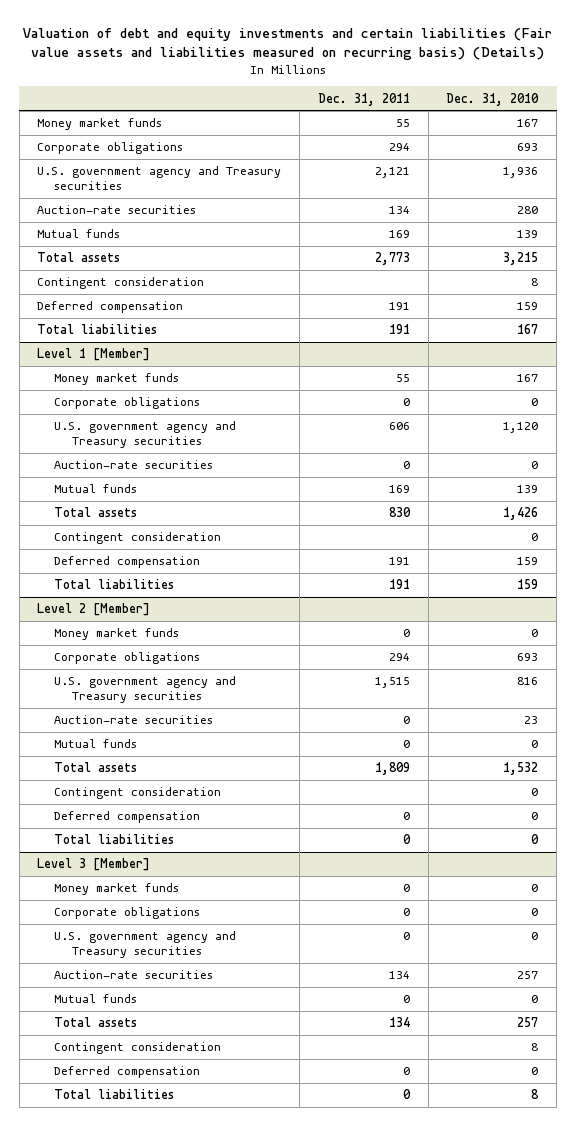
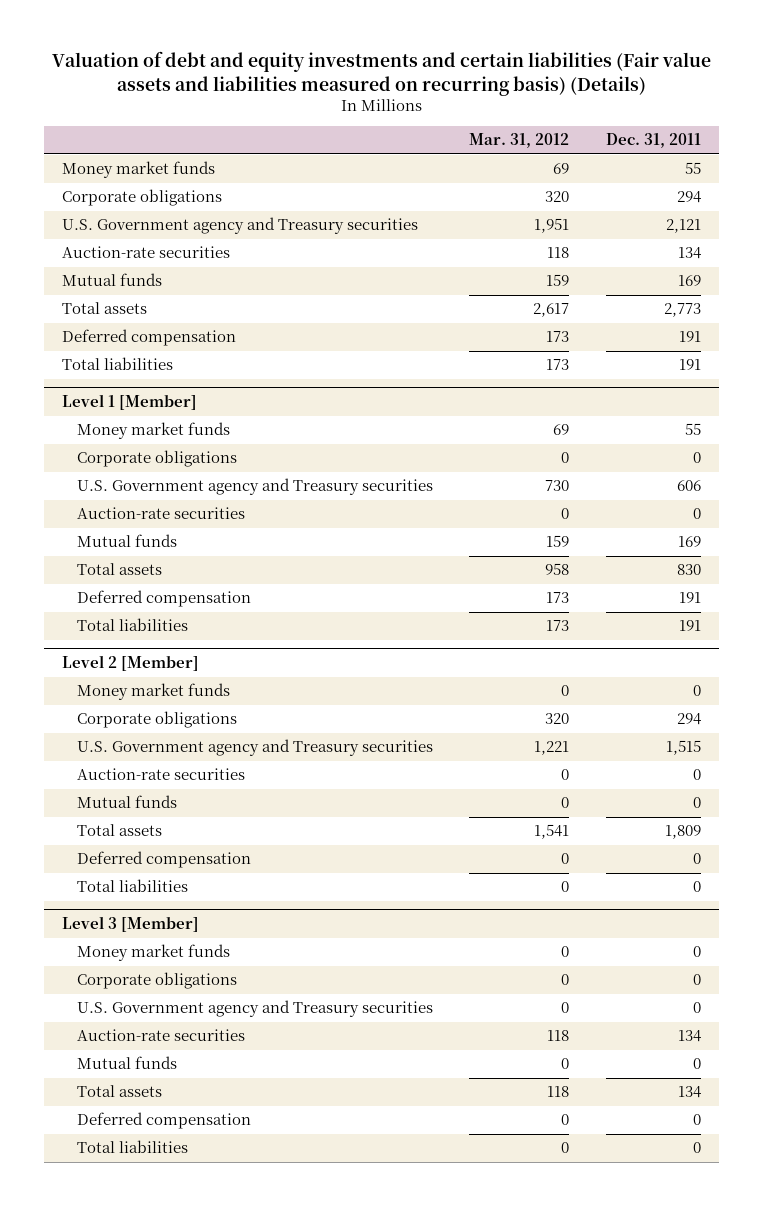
- | Dec. 31, 2011 | Dec. 31, 2010
+ | Mar. 31, 2012 | Dec. 31, 2011
- U.S. government agency and Treasury securities | 2,121 | 1,936
+ U.S. Government agency and Treasury securities | 1,951 | 2,121
- Contingent consideration | | 8
@ Level 1 [Member]
- U.S. government agency and Treasury securities | 606 | 1,120
+ U.S. Government agency and Treasury securities | 730 | 606
- Contingent consideration | | 0
@ Level 2 [Member]
- U.S. government agency and Treasury securities | 1,515 | 816
+ U.S. Government agency and Treasury securities | 1,221 | 1,515
- Contingent consideration | | 0
@ Level 3 [Member]
- U.S. government agency and Treasury securities | 0 | 0
+ U.S. Government agency and Treasury securities | 0 | 0
- Contingent consideration | | 8

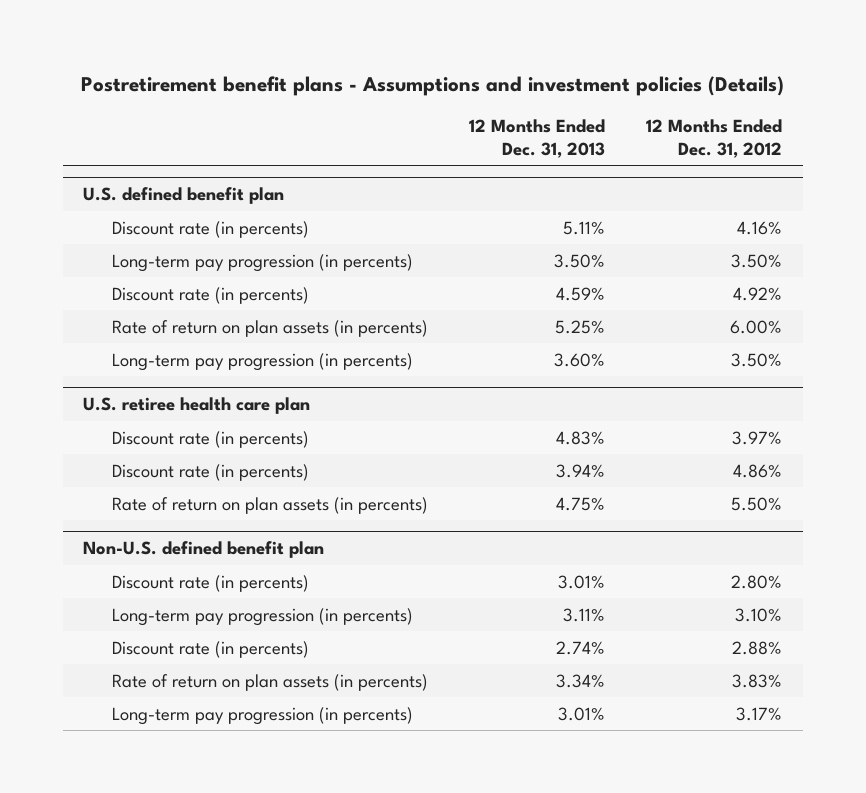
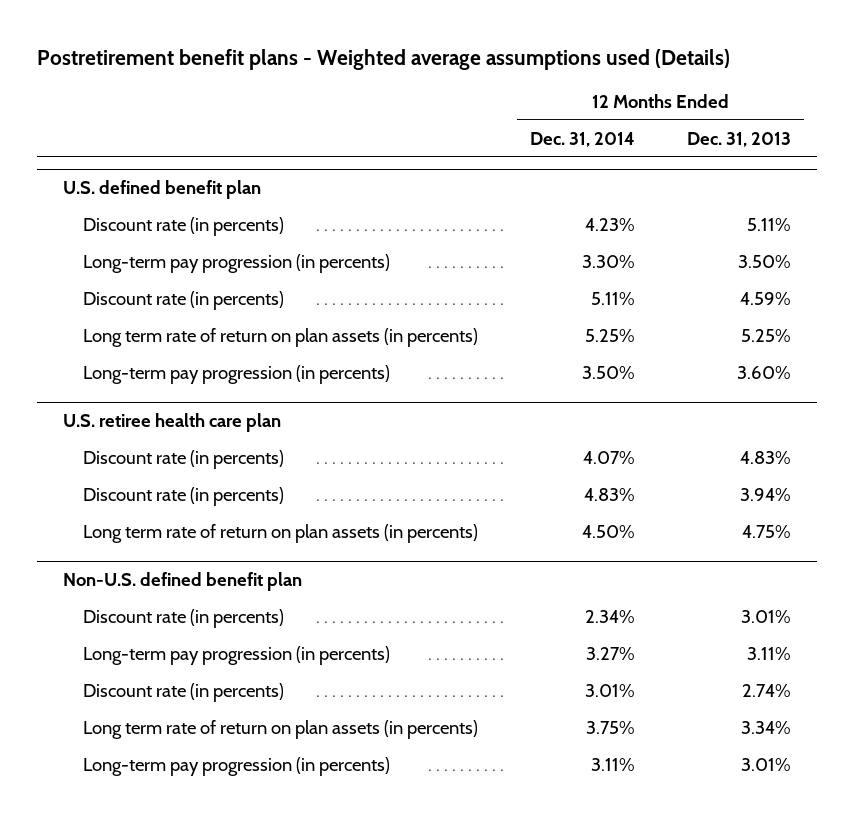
- Postretirement benefit plans - Assumptions and investment policies (Details)
+ Postretirement benefit plans - Weighted average assumptions used (Details)
- | 12 Months Ended Dec. 31, 2013 | 12 Months Ended Dec. 31, 2012
+ | 12 Months Ended Dec. 31, 2014 | 12 Months Ended Dec. 31, 2013
@ U.S. defined benefit plan
- Rate of return on plan assets (in percents) | 5.25% | 6.00%
+ Long term rate of return on plan assets (in percents) | 5.25% | 5.25%
@ U.S. retiree health care plan
- Rate of return on plan assets (in percents) | 4.75% | 5.50%
+ Long term rate of return on plan assets (in percents) | 4.50% | 4.75%
@ Non-U.S. defined benefit plan
- Rate of return on plan assets (in percents) | 3.34% | 3.83%
+ Long term rate of return on plan assets (in percents) | 3.75% | 3.34%

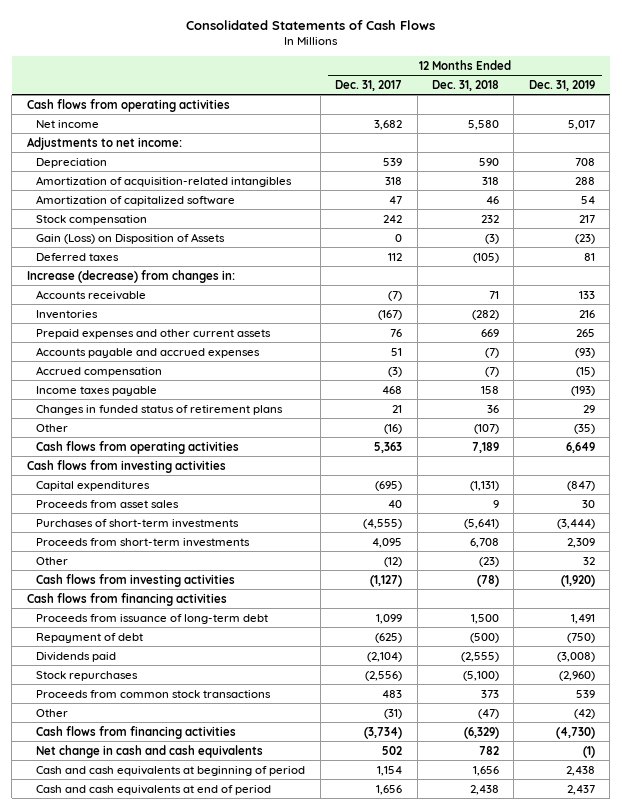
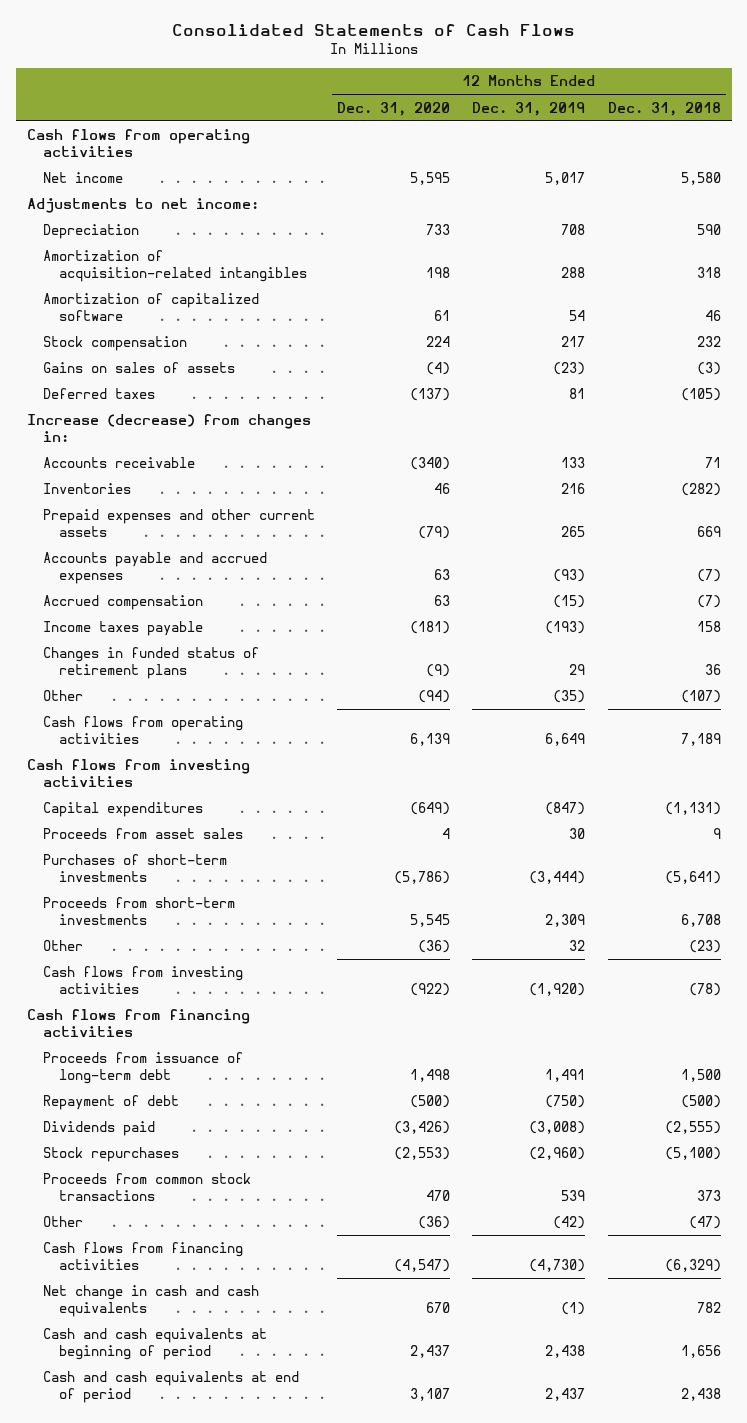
- | 12 Months Ended Dec. 31, 2017 | 12 Months Ended Dec. 31, 2018 | 12 Months Ended Dec. 31, 2019
+ | 12 Months Ended Dec. 31, 2020 | 12 Months Ended Dec. 31, 2019 | 12 Months Ended Dec. 31, 2018
- Gain (Loss) on Disposition of Assets | 0 | (3) | (23)
+ Gains on sales of assets | (4) | (23) | (3)

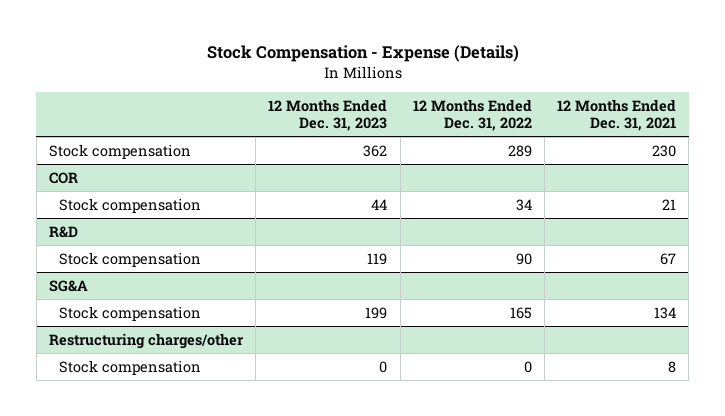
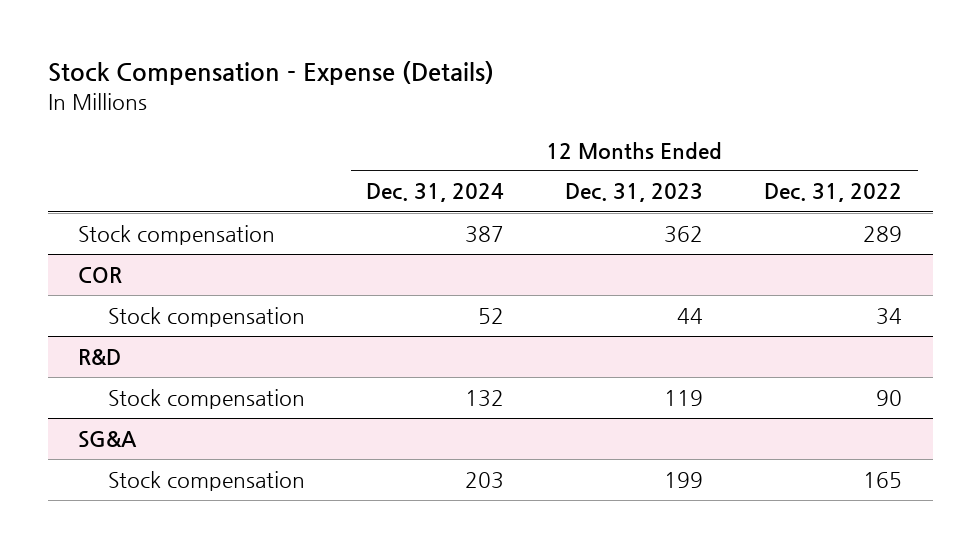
- | 12 Months Ended Dec. 31, 2023 | 12 Months Ended Dec. 31, 2022 | 12 Months Ended Dec. 31, 2021
+ | 12 Months Ended Dec. 31, 2024 | 12 Months Ended Dec. 31, 2023 | 12 Months Ended Dec. 31, 2022
- Restructuring charges/other
- Stock compensation | 0 | 0 | 8

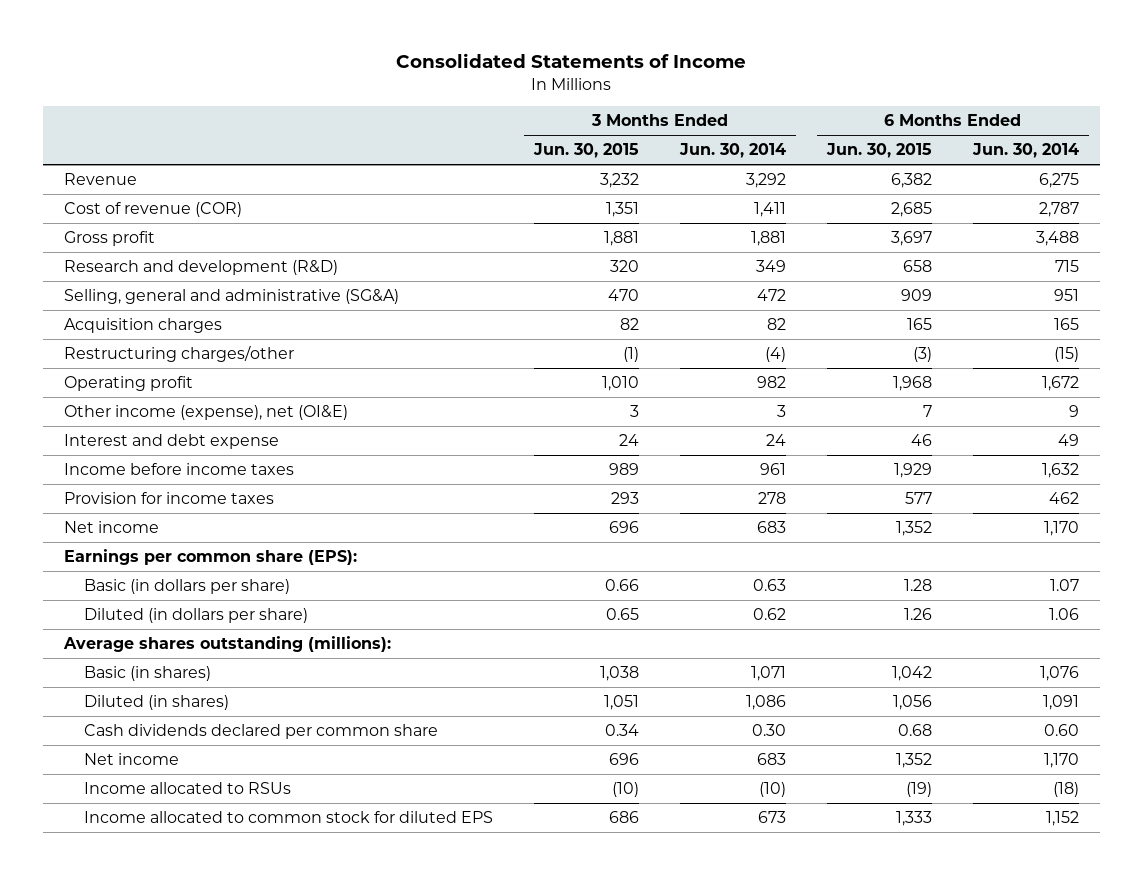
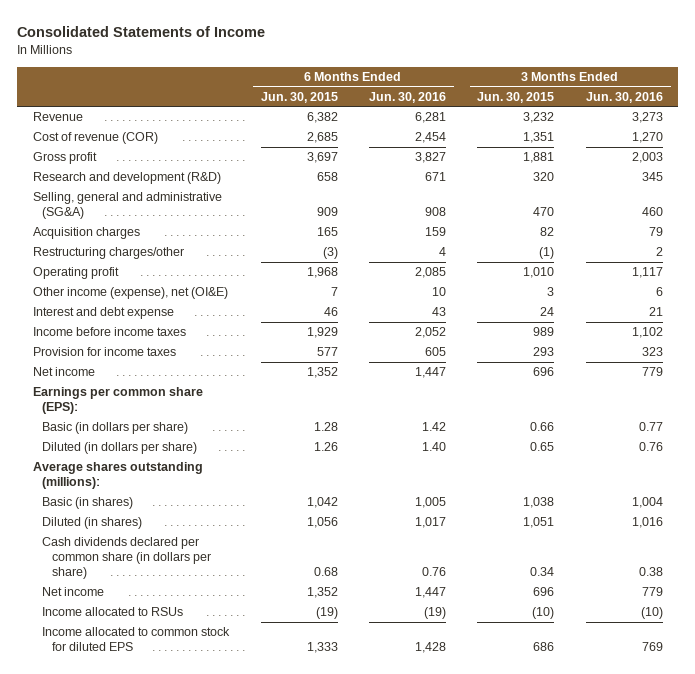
- | 3 Months Ended Jun. 30, 2015 | 3 Months Ended Jun. 30, 2014 | 6 Months Ended Jun. 30, 2015 | 6 Months Ended Jun. 30, 2014
+ | 6 Months Ended Jun. 30, 2015 | 6 Months Ended Jun. 30, 2016 | 3 Months Ended Jun. 30, 2015 | 3 Months Ended Jun. 30, 2016
- Cash dividends declared per common share | 0.34 | 0.30 | 0.68 | 0.60
+ Cash dividends declared per common share (in dollars per share) | 0.68 | 0.76 | 0.34 | 0.38

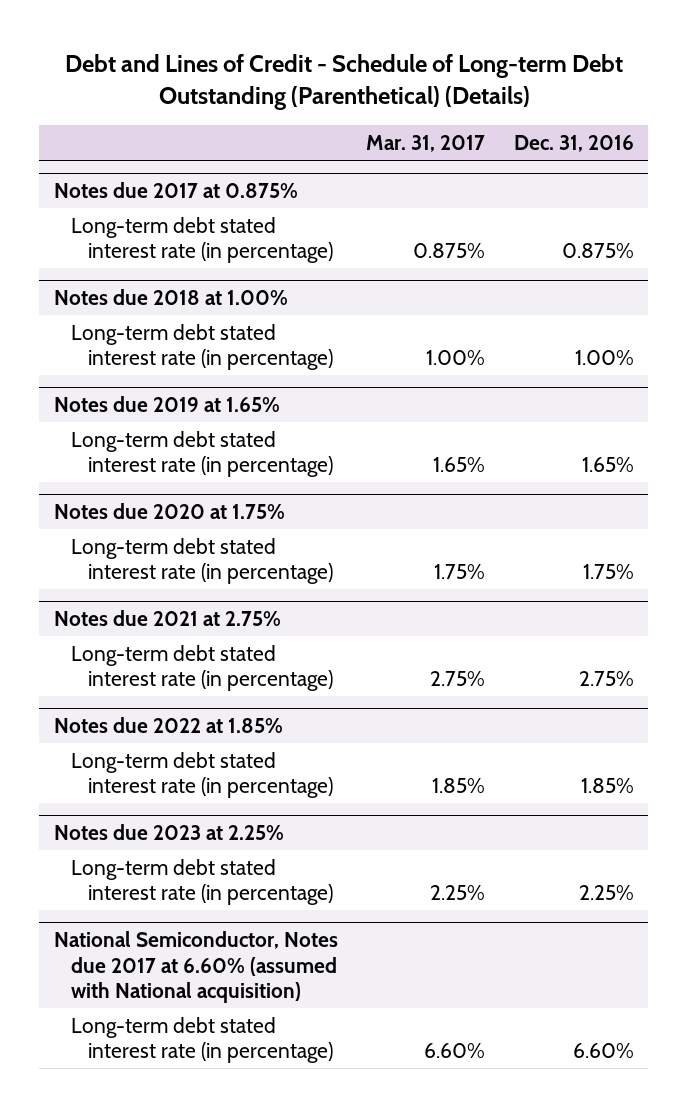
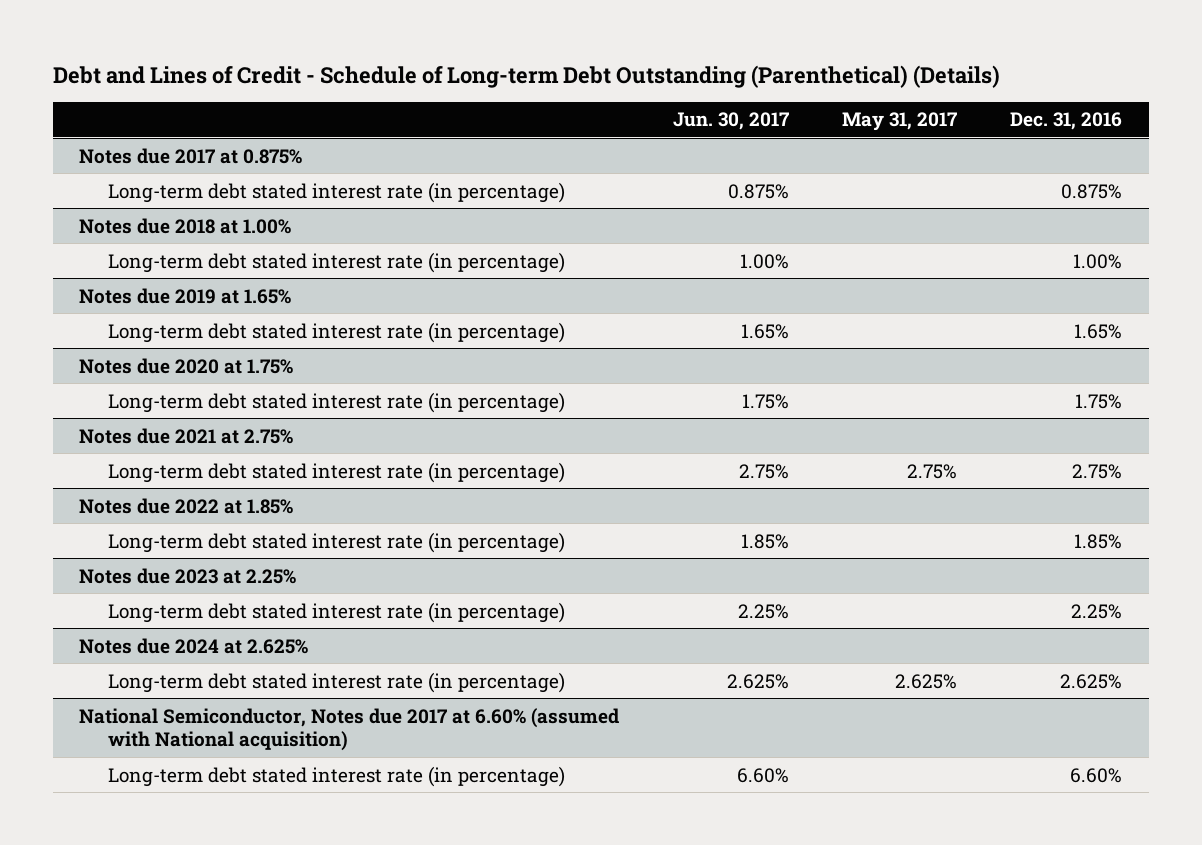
- | Mar. 31, 2017 | Dec. 31, 2016
+ | Jun. 30, 2017 | May 31, 2017 | Dec. 31, 2016
+ Notes due 2024 at 2.625%
+ Long-term debt stated interest rate (in percentage) | 2.625% | 2.625% | 2.625%

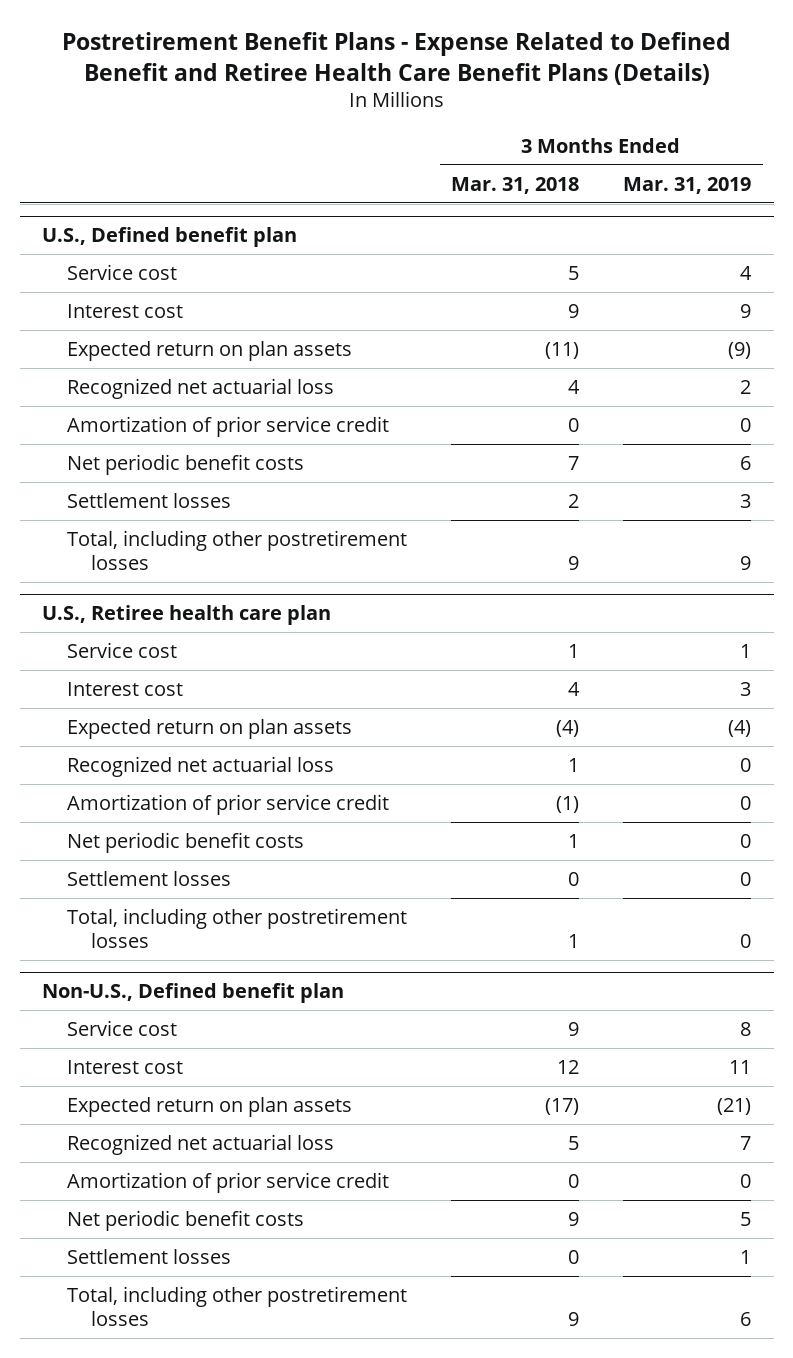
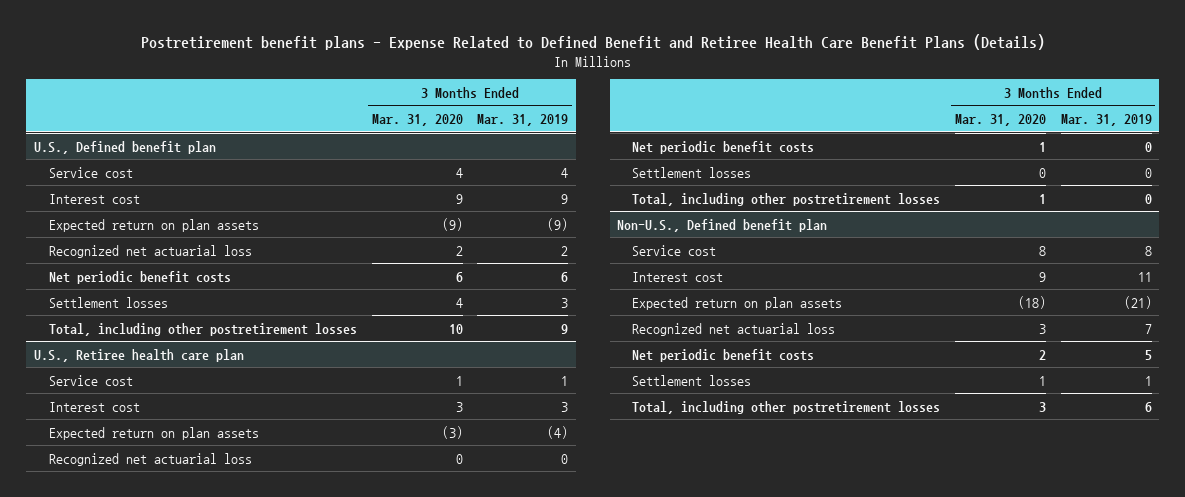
- Postretirement Benefit Plans - Expense Related to Defined Benefit and Retiree Health Care Benefit Plans (Details)
+ Postretirement benefit plans - Expense Related to Defined Benefit and Retiree Health Care Benefit Plans (Details)
- | 3 Months Ended Mar. 31, 2018 | 3 Months Ended Mar. 31, 2019
+ | 3 Months Ended Mar. 31, 2020 | 3 Months Ended Mar. 31, 2019
@ U.S., Defined benefit plan
- Amortization of prior service credit | 0 | 0
@ U.S., Retiree health care plan
- Amortization of prior service credit | (1) | 0
@ Non-U.S., Defined benefit plan
- Amortization of prior service credit | 0 | 0

